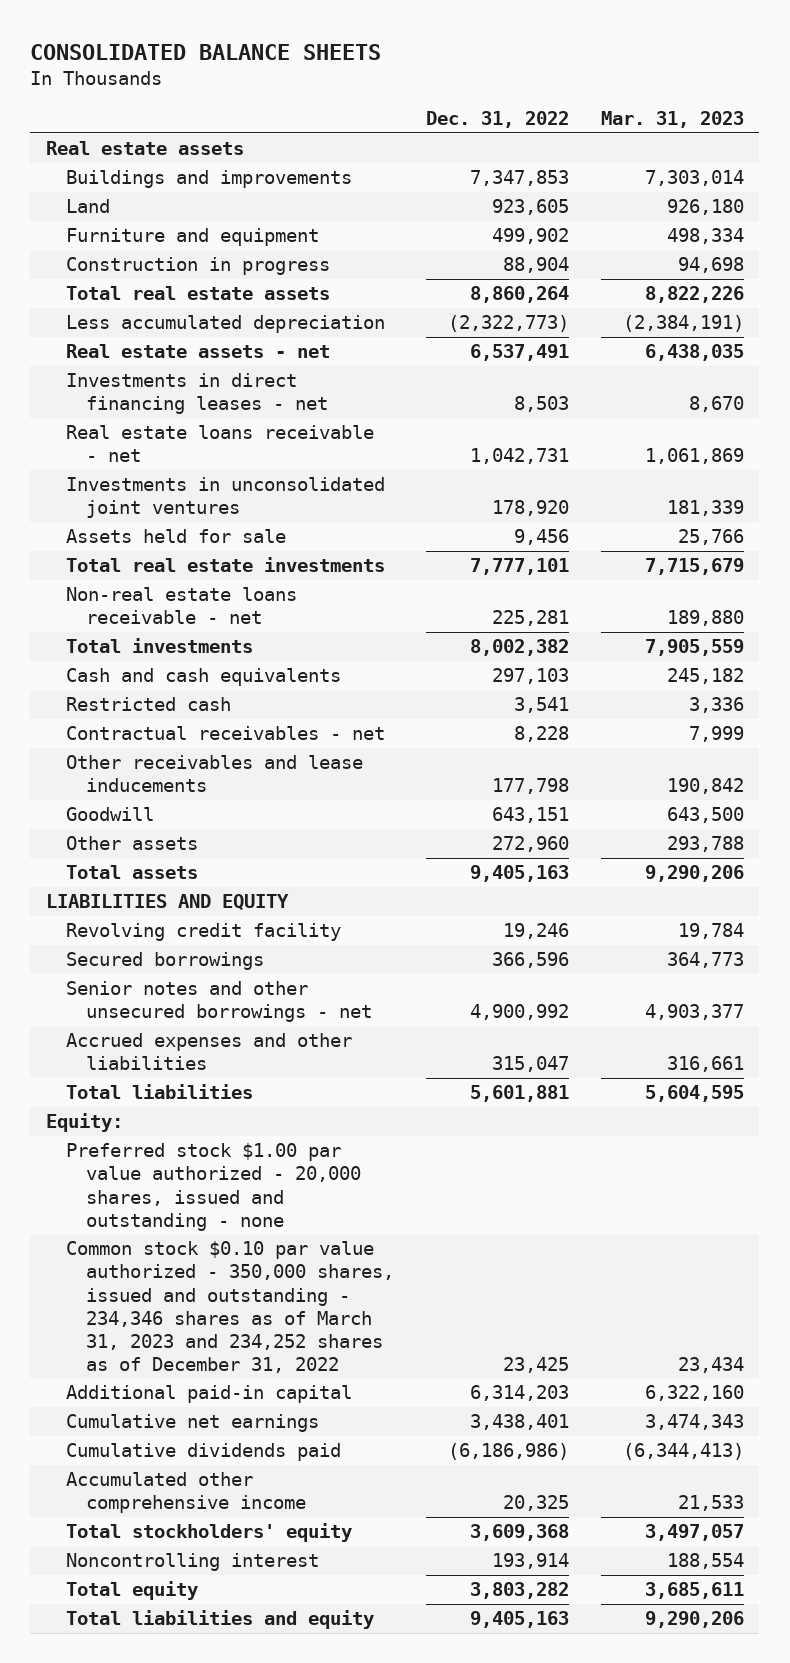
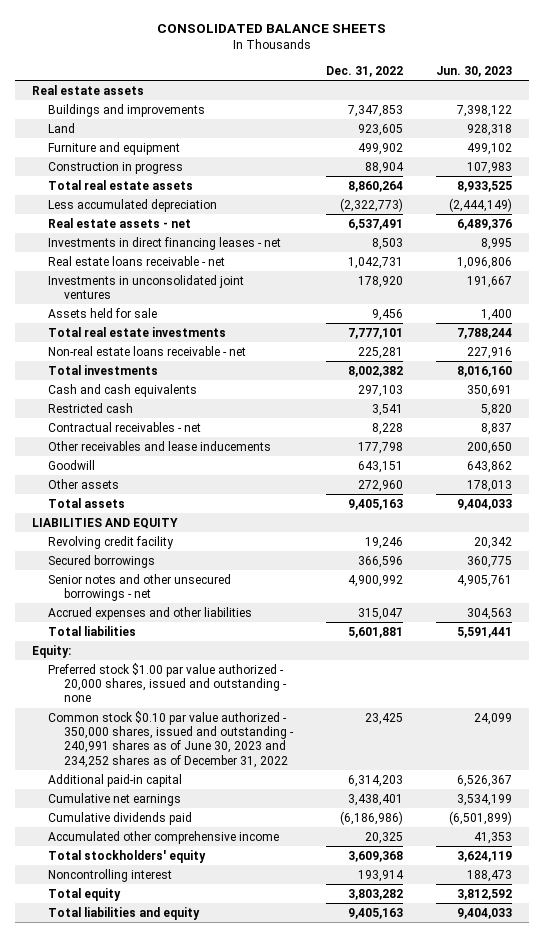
- | Dec. 31, 2022 | Mar. 31, 2023
+ | Dec. 31, 2022 | Jun. 30, 2023
- Common stock $0.10 par value authorized - 350,000 shares, issued and outstanding - 234,346 shares as of March 31, 2023 and 234,252 shares as of December 31, 2022 | 23,425 | 23,434
+ Common stock $0.10 par value authorized - 350,000 shares, issued and outstanding - 240,991 shares as of June 30, 2023 and 234,252 shares as of December 31, 2022 | 23,425 | 24,099

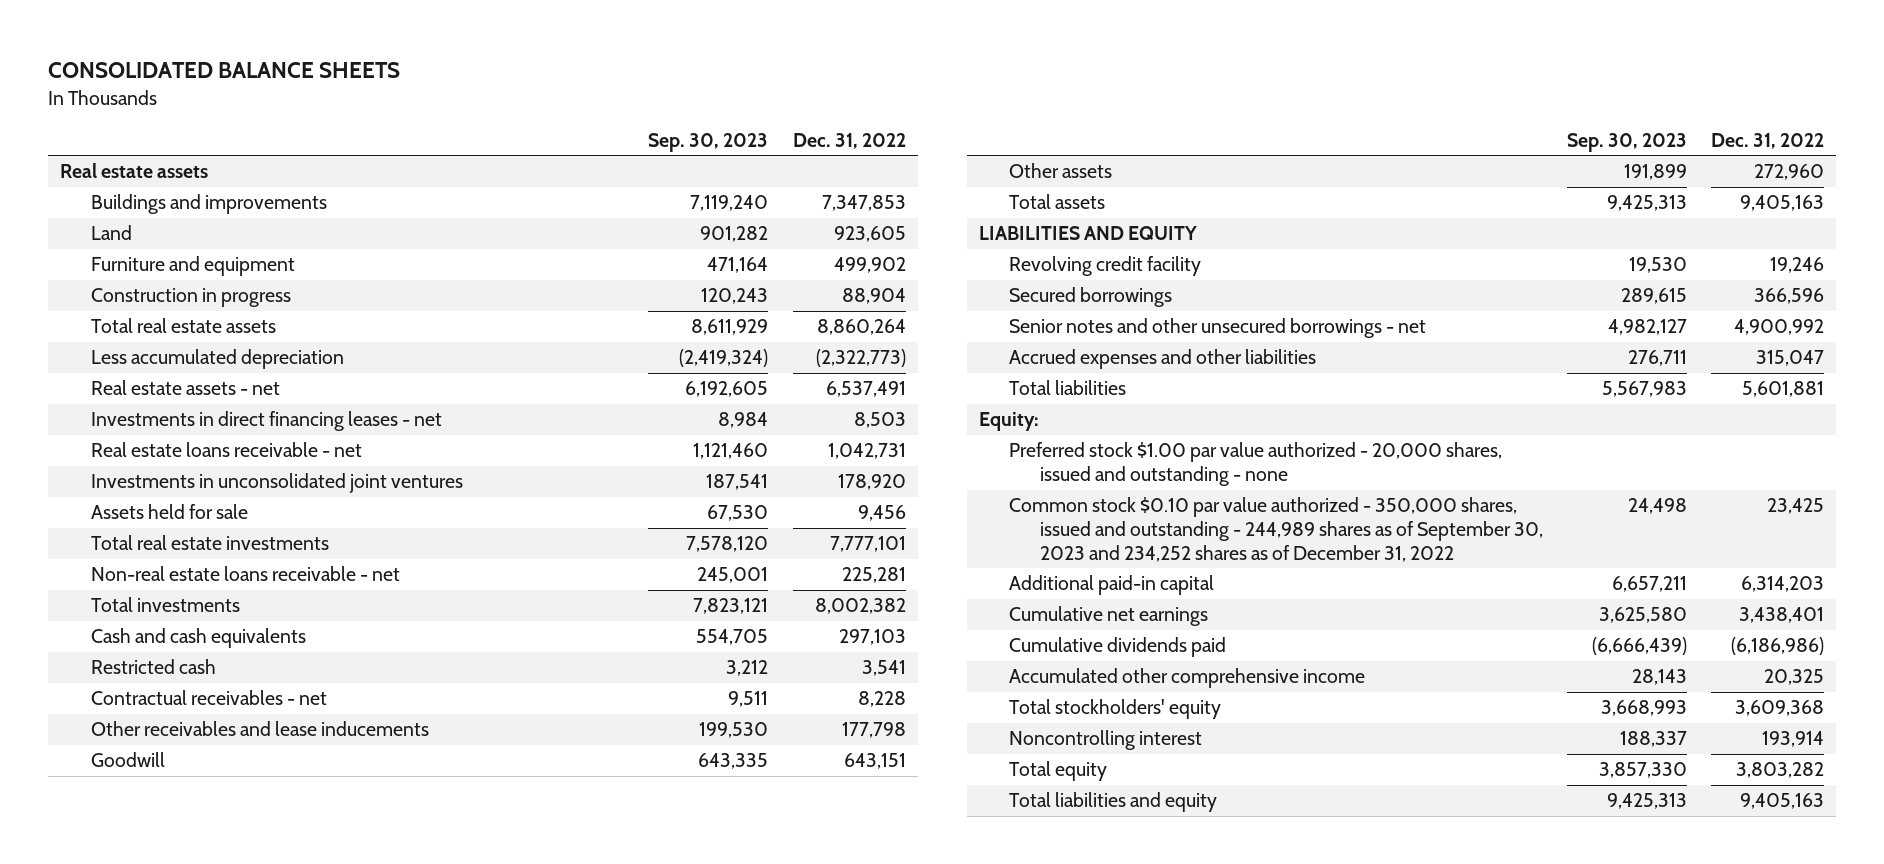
- | Dec. 31, 2022 | Jun. 30, 2023
+ | Sep. 30, 2023 | Dec. 31, 2022
- Common stock $0.10 par value authorized - 350,000 shares, issued and outstanding - 240,991 shares as of June 30, 2023 and 234,252 shares as of December 31, 2022 | 23,425 | 24,099
+ Common stock $0.10 par value authorized - 350,000 shares, issued and outstanding - 244,989 shares as of September 30, 2023 and 234,252 shares as of December 31, 2022 | 24,498 | 23,425

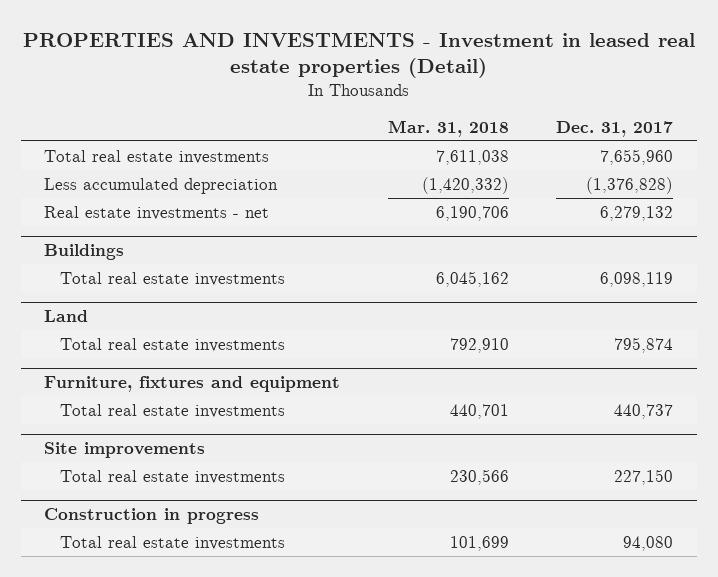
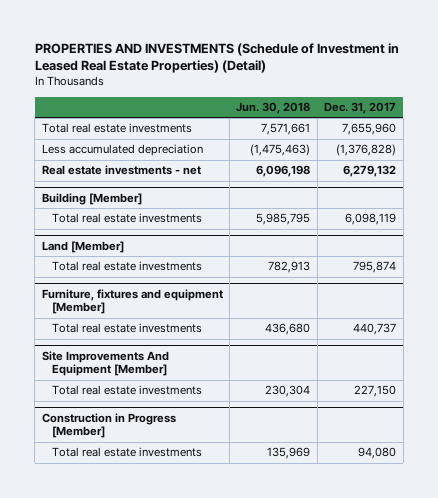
- PROPERTIES AND INVESTMENTS - Investment in leased real estate properties (Detail)
+ PROPERTIES AND INVESTMENTS (Schedule of Investment in Leased Real Estate Properties) (Detail)
- | Mar. 31, 2018 | Dec. 31, 2017
+ | Jun. 30, 2018 | Dec. 31, 2017
- Buildings
+ Building [Member]
- Land
+ Land [Member]
- Furniture, fixtures and equipment
+ Furniture, fixtures and equipment [Member]
- Site improvements
+ Site Improvements And Equipment [Member]
- Construction in progress
+ Construction in Progress [Member]

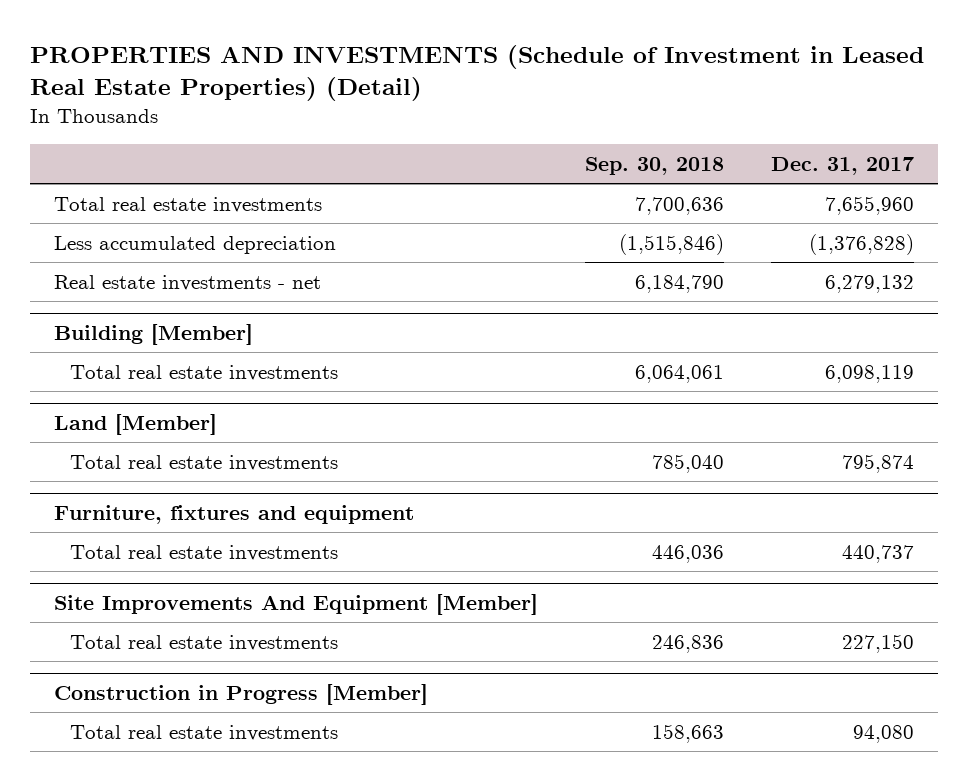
- | Jun. 30, 2018 | Dec. 31, 2017
+ | Sep. 30, 2018 | Dec. 31, 2017
- Furniture, fixtures and equipment [Member]
+ Furniture, fixtures and equipment

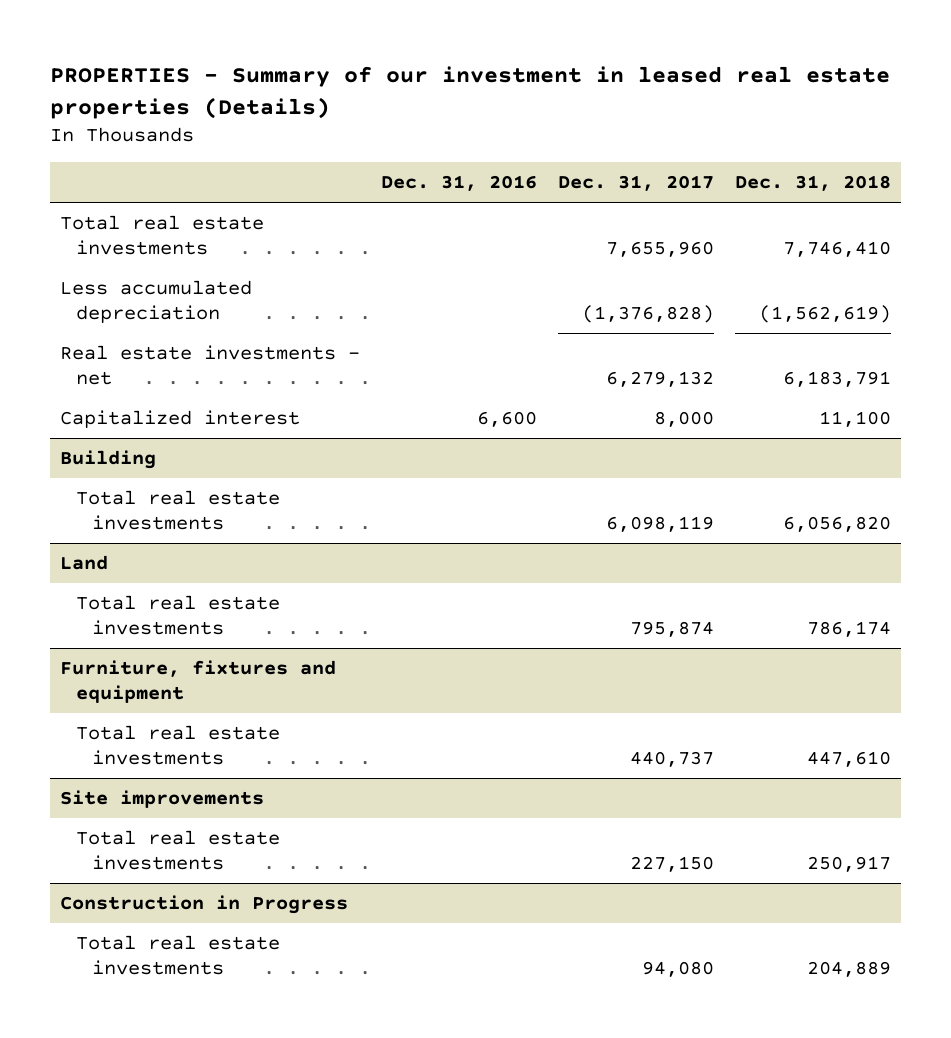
- PROPERTIES AND INVESTMENTS (Schedule of Investment in Leased Real Estate Properties) (Detail)
+ PROPERTIES - Summary of our investment in leased real estate properties (Details)
- | Sep. 30, 2018 | Dec. 31, 2017
+ | Dec. 31, 2016 | Dec. 31, 2017 | Dec. 31, 2018
- Building [Member]
+ Capitalized interest | 6,600 | 8,000 | 11,100
+ Building
- Land [Member]
+ Land
- Site Improvements And Equipment [Member]
+ Site improvements
- Construction in Progress [Member]
+ Construction in Progress

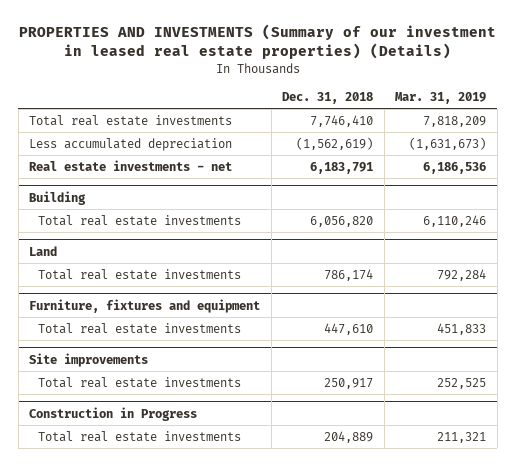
- PROPERTIES - Summary of our investment in leased real estate properties (Details)
+ PROPERTIES AND INVESTMENTS (Summary of our investment in leased real estate properties) (Details)
- | Dec. 31, 2016 | Dec. 31, 2017 | Dec. 31, 2018
+ | Dec. 31, 2018 | Mar. 31, 2019
- Capitalized interest | 6,600 | 8,000 | 11,100

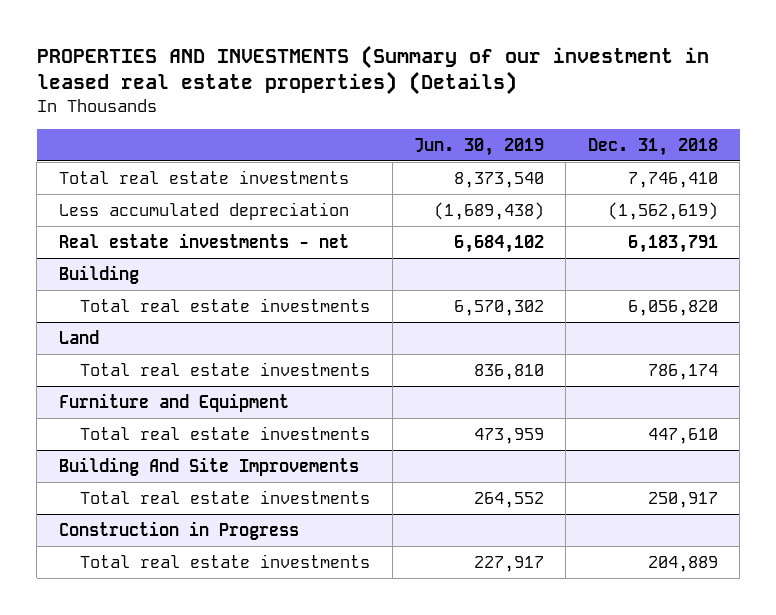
- | Dec. 31, 2018 | Mar. 31, 2019
+ | Jun. 30, 2019 | Dec. 31, 2018
- Furniture, fixtures and equipment
+ Furniture and Equipment
- Site improvements
+ Building And Site Improvements

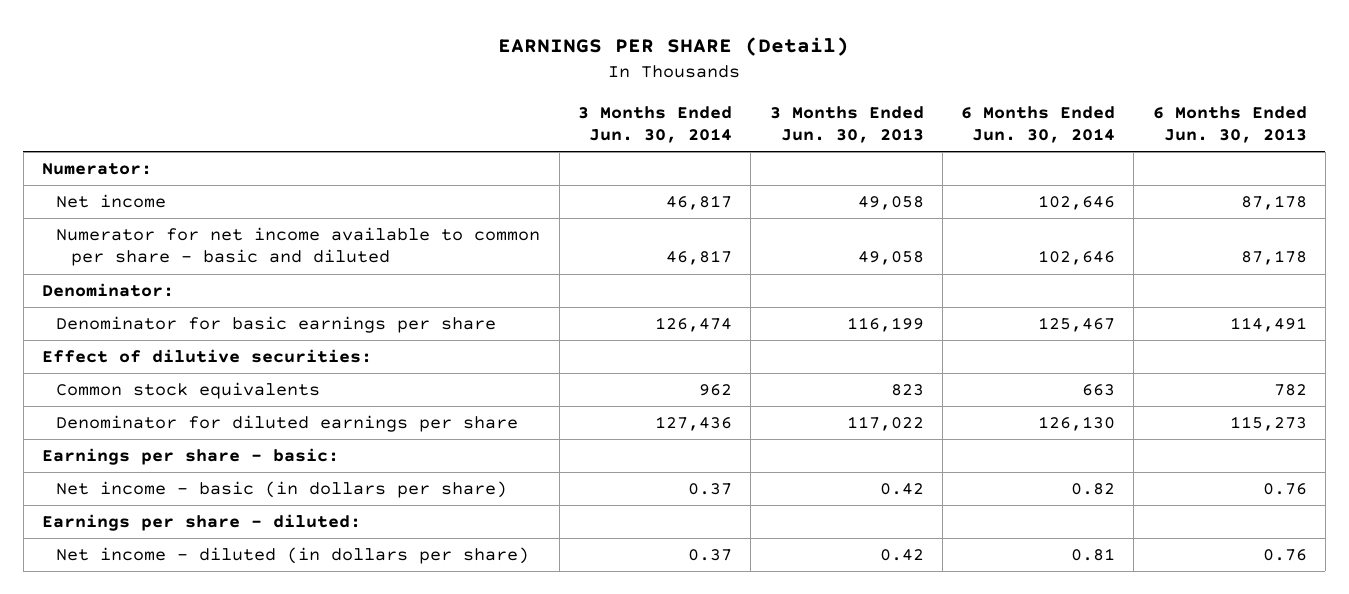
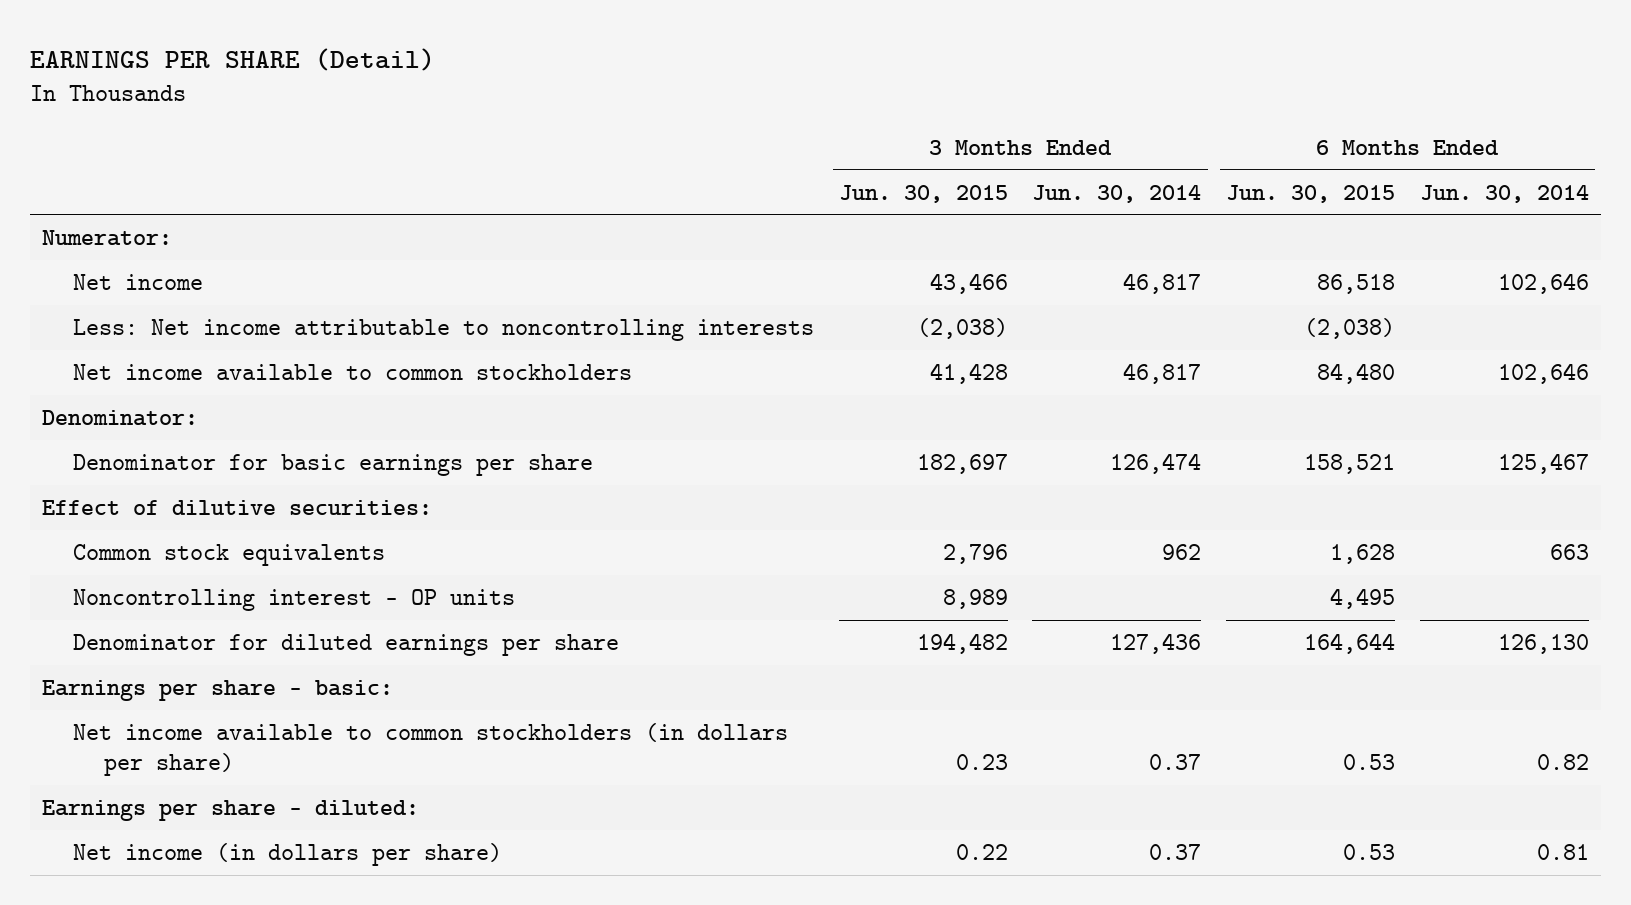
- | 3 Months Ended Jun. 30, 2014 | 3 Months Ended Jun. 30, 2013 | 6 Months Ended Jun. 30, 2014 | 6 Months Ended Jun. 30, 2013
+ | 3 Months Ended Jun. 30, 2015 | 3 Months Ended Jun. 30, 2014 | 6 Months Ended Jun. 30, 2015 | 6 Months Ended Jun. 30, 2014
- Numerator for net income available to common per share - basic and diluted | 46,817 | 49,058 | 102,646 | 87,178
+ Less: Net income attributable to noncontrolling interests | (2,038) | | (2,038) |
+ Net income available to common stockholders | 41,428 | 46,817 | 84,480 | 102,646
+ Noncontrolling interest - OP units | 8,989 | | 4,495 |
- Net income - basic (in dollars per share) | 0.37 | 0.42 | 0.82 | 0.76
+ Net income available to common stockholders (in dollars per share) | 0.23 | 0.37 | 0.53 | 0.82
- Net income - diluted (in dollars per share) | 0.37 | 0.42 | 0.81 | 0.76
+ Net income (in dollars per share) | 0.22 | 0.37 | 0.53 | 0.81

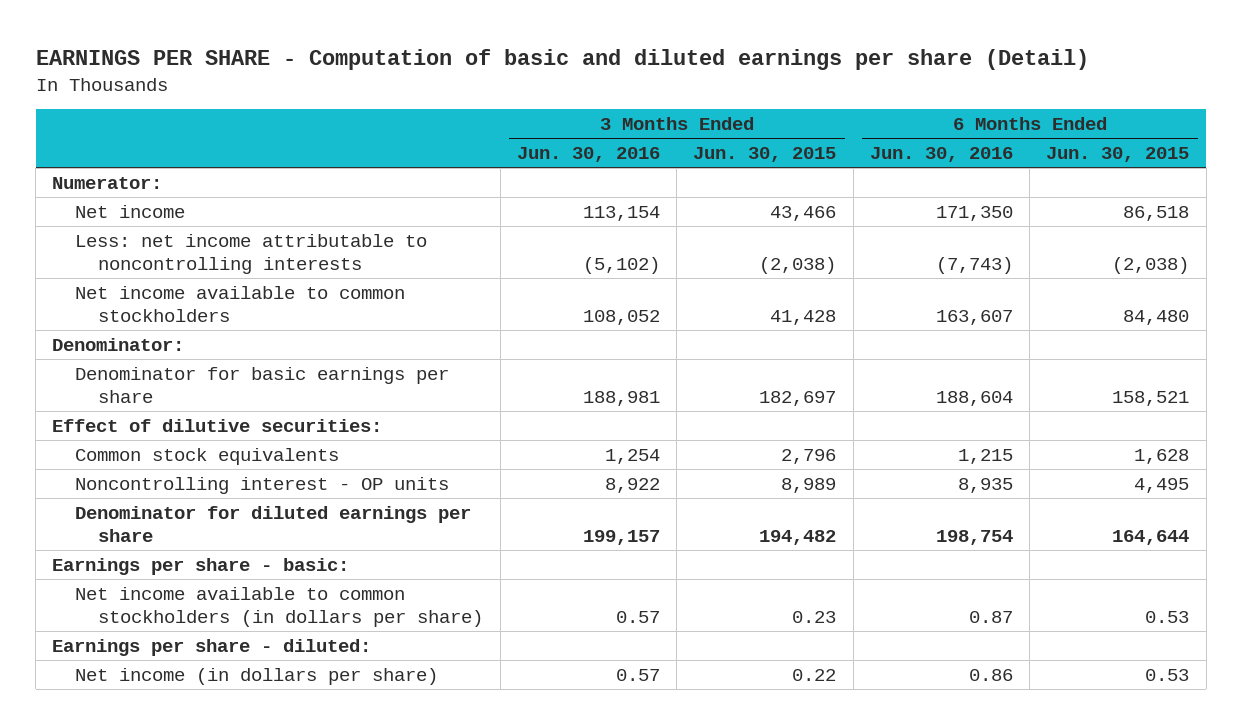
- EARNINGS PER SHARE (Detail)
+ EARNINGS PER SHARE - Computation of basic and diluted earnings per share (Detail)
- | 3 Months Ended Jun. 30, 2015 | 3 Months Ended Jun. 30, 2014 | 6 Months Ended Jun. 30, 2015 | 6 Months Ended Jun. 30, 2014
+ | 3 Months Ended Jun. 30, 2016 | 3 Months Ended Jun. 30, 2015 | 6 Months Ended Jun. 30, 2016 | 6 Months Ended Jun. 30, 2015
- Less: Net income attributable to noncontrolling interests | (2,038) | | (2,038) |
+ Less: net income attributable to noncontrolling interests | (5,102) | (2,038) | (7,743) | (2,038)

